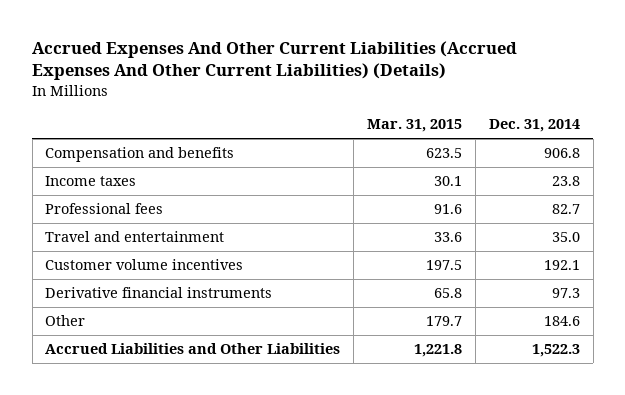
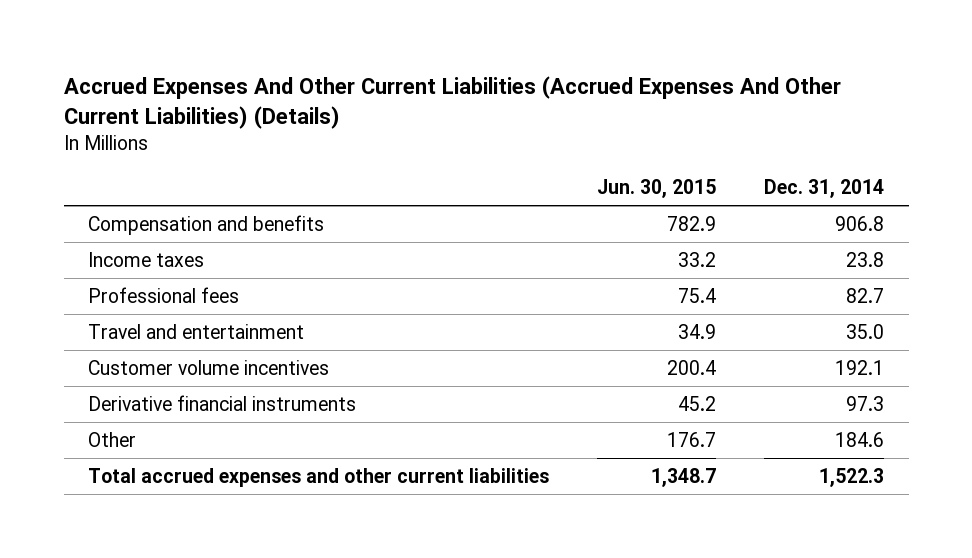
- | Mar. 31, 2015 | Dec. 31, 2014
+ | Jun. 30, 2015 | Dec. 31, 2014
- Accrued Liabilities and Other Liabilities | 1,221.8 | 1,522.3
+ Total accrued expenses and other current liabilities | 1,348.7 | 1,522.3

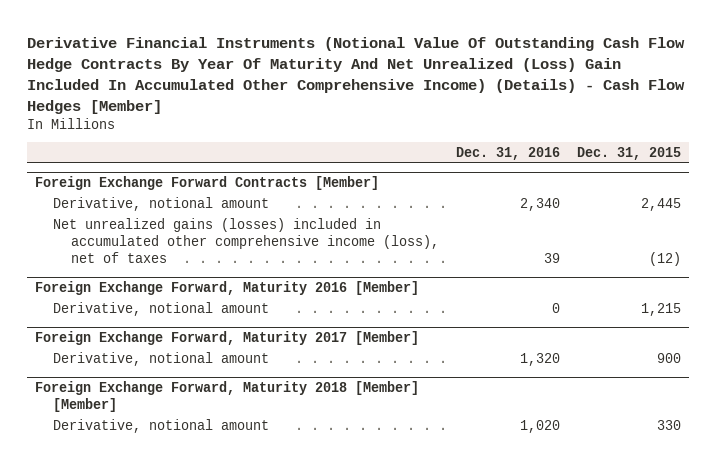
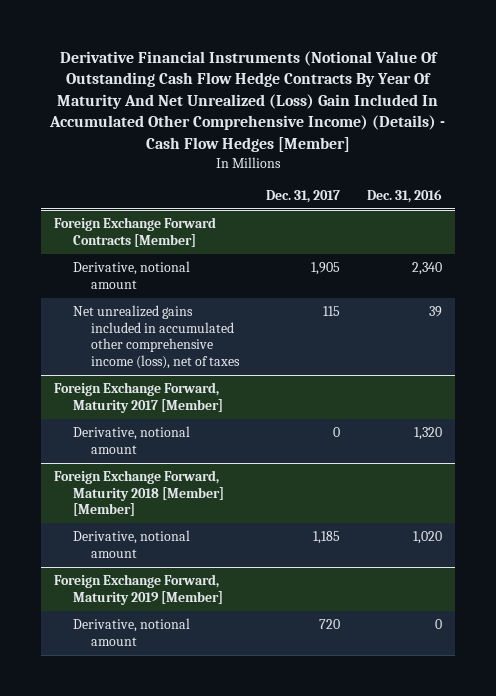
- | Dec. 31, 2016 | Dec. 31, 2015
+ | Dec. 31, 2017 | Dec. 31, 2016
@ Foreign Exchange Forward Contracts [Member]
- Net unrealized gains (losses) included in accumulated other comprehensive income (loss), net of taxes | 39 | (12)
- Foreign Exchange Forward, Maturity 2016 [Member]
- Derivative, notional amount | 0 | 1,215
@ Foreign Exchange Forward Contracts [Member]
+ Net unrealized gains included in accumulated other comprehensive income (loss), net of taxes | 115 | 39
+ Foreign Exchange Forward, Maturity 2019 [Member]
+ Derivative, notional amount | 720 | 0

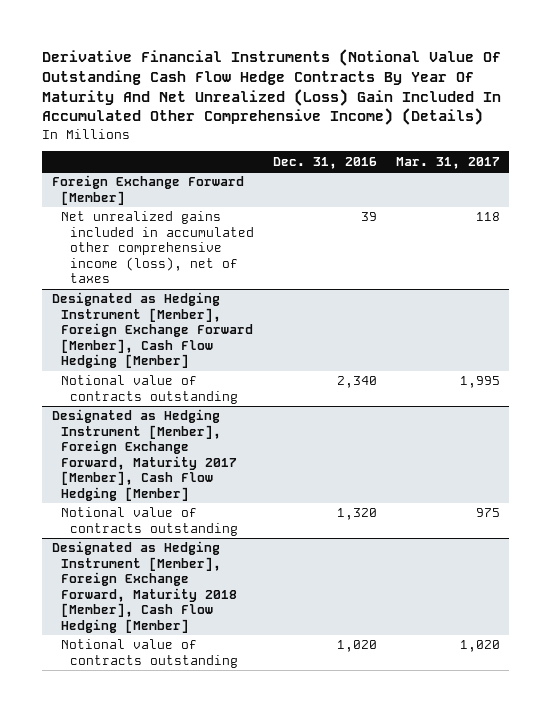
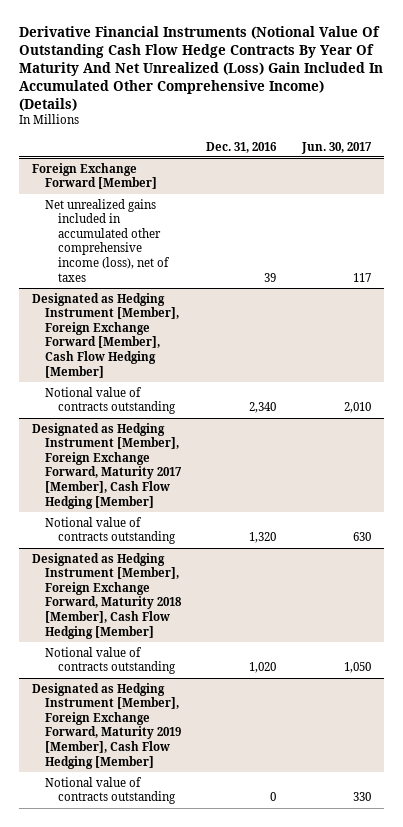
- | Dec. 31, 2016 | Mar. 31, 2017
+ | Dec. 31, 2016 | Jun. 30, 2017
+ Designated as Hedging Instrument [Member], Foreign Exchange Forward, Maturity 2019 [Member], Cash Flow Hedging [Member]
+ Notional value of contracts outstanding | 0 | 330

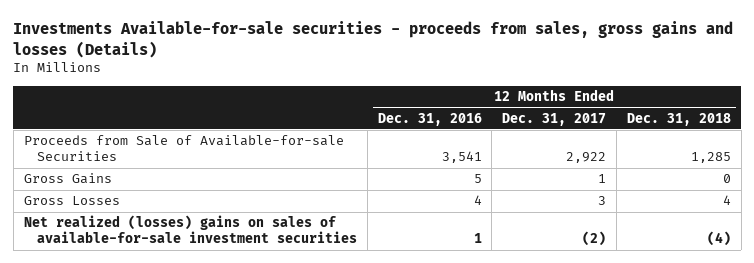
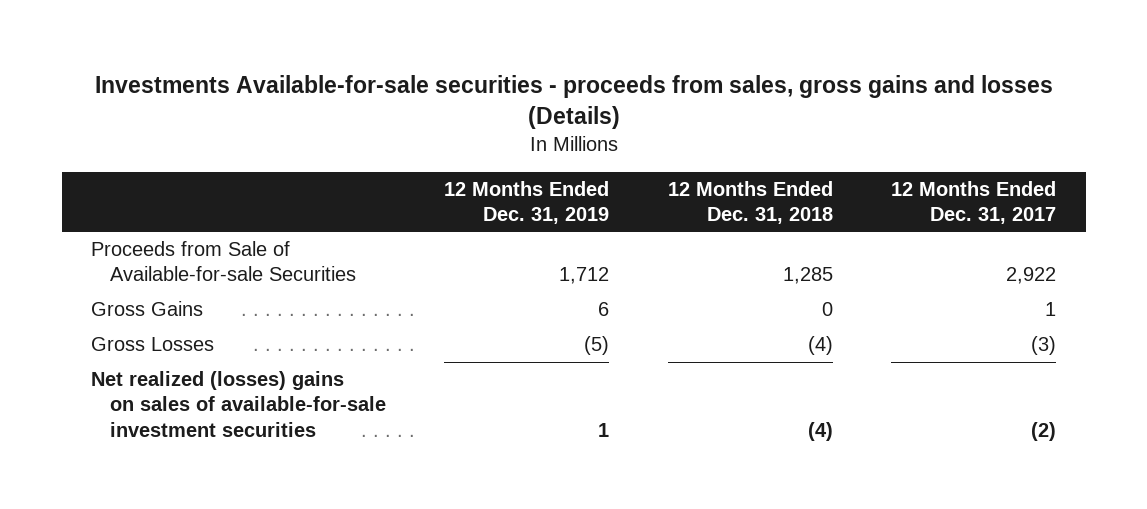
- | 12 Months Ended Dec. 31, 2016 | 12 Months Ended Dec. 31, 2017 | 12 Months Ended Dec. 31, 2018
+ | 12 Months Ended Dec. 31, 2019 | 12 Months Ended Dec. 31, 2018 | 12 Months Ended Dec. 31, 2017
- Gross Losses | 4 | 3 | 4
+ Gross Losses | (5) | (4) | (3)

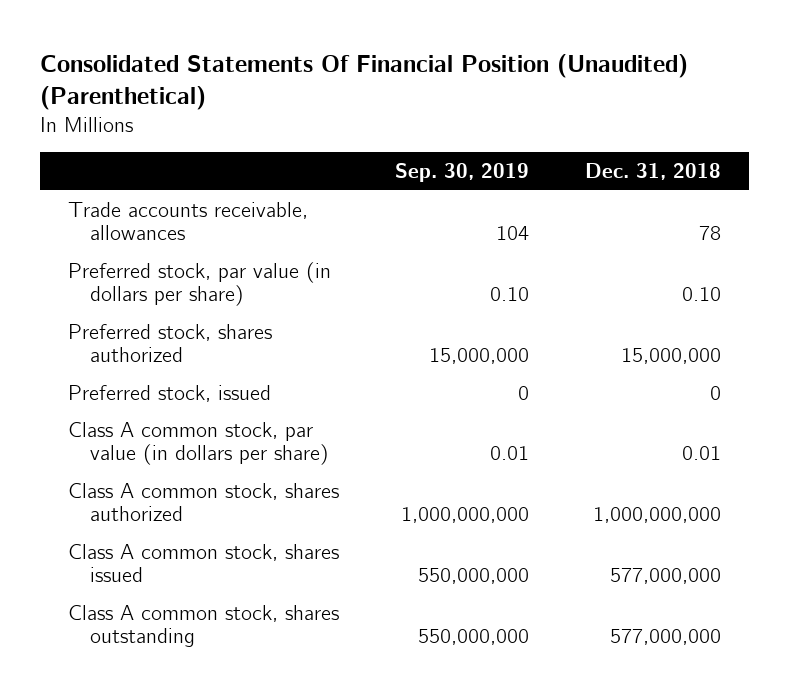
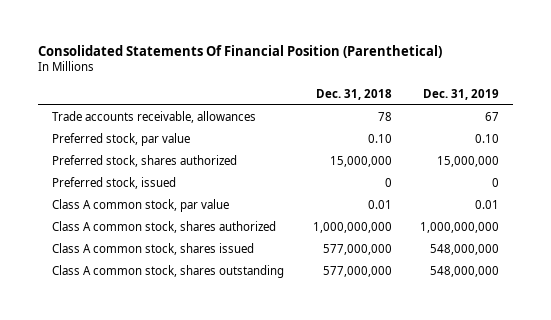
- Consolidated Statements Of Financial Position (Unaudited) (Parenthetical)
+ Consolidated Statements Of Financial Position (Parenthetical)
- | Sep. 30, 2019 | Dec. 31, 2018
+ | Dec. 31, 2018 | Dec. 31, 2019
- Preferred stock, par value (in dollars per share) | 0.10 | 0.10
+ Preferred stock, par value | 0.10 | 0.10
- Class A common stock, par value (in dollars per share) | 0.01 | 0.01
+ Class A common stock, par value | 0.01 | 0.01

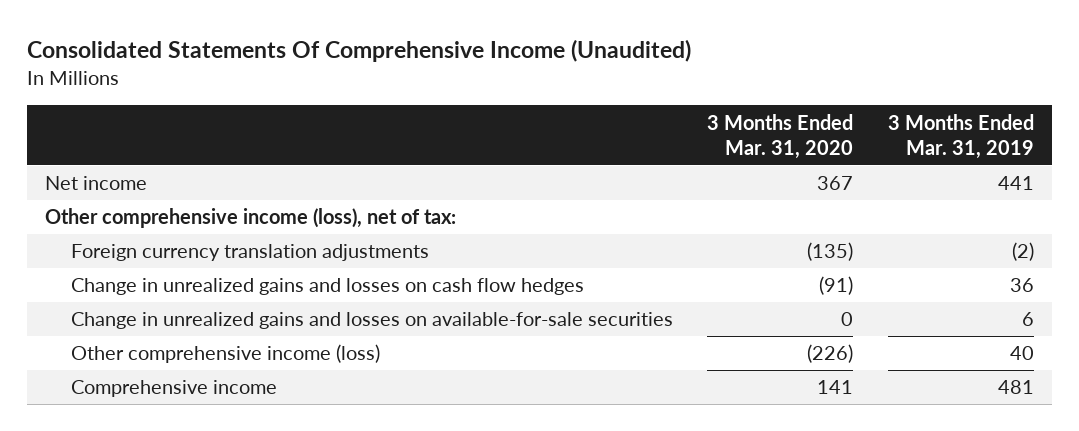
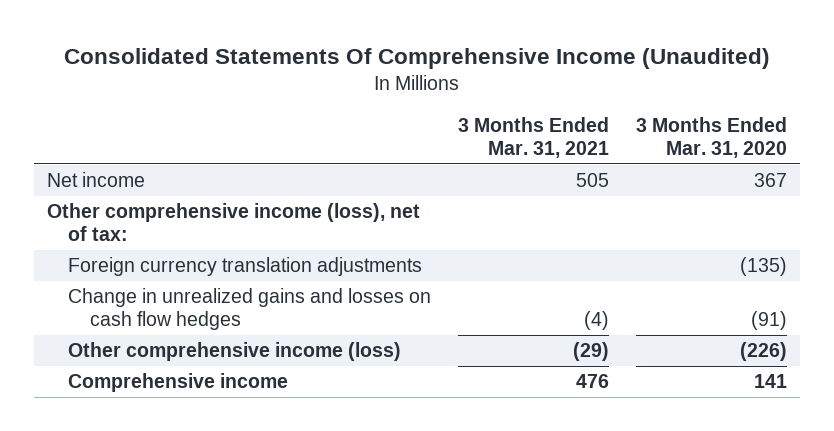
- | 3 Months Ended Mar. 31, 2020 | 3 Months Ended Mar. 31, 2019
+ | 3 Months Ended Mar. 31, 2021 | 3 Months Ended Mar. 31, 2020
- Change in unrealized gains and losses on available-for-sale securities | 0 | 6

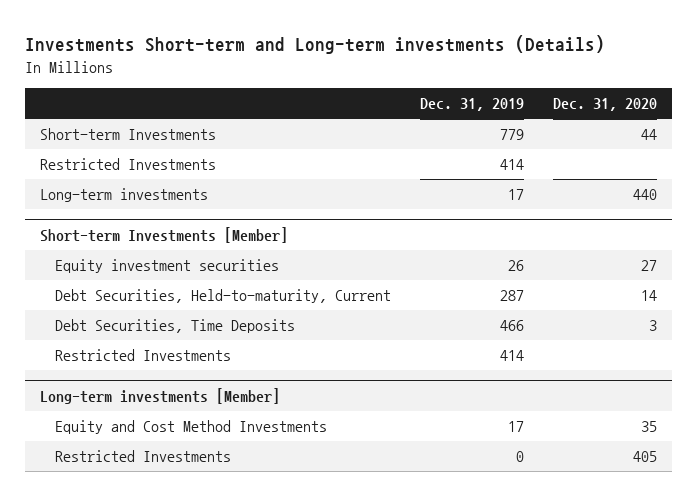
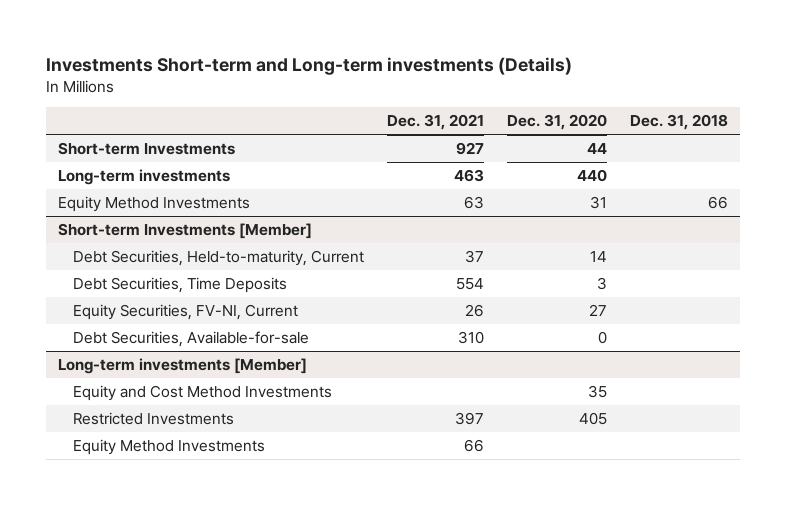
- | Dec. 31, 2019 | Dec. 31, 2020
+ | Dec. 31, 2021 | Dec. 31, 2020 | Dec. 31, 2018
- Restricted Investments | 414 |
+ Equity Method Investments | 63 | 31 | 66
@ Short-term Investments [Member]
- Equity investment securities | 26 | 27
- Restricted Investments | 414 |
+ Equity Securities, FV-NI, Current | 26 | 27 |
+ Debt Securities, Available-for-sale | 310 | 0 |
@ Long-term investments [Member]
+ Equity Method Investments | 66 | |

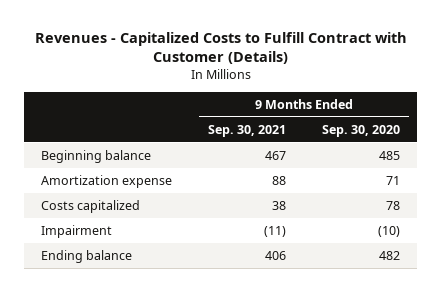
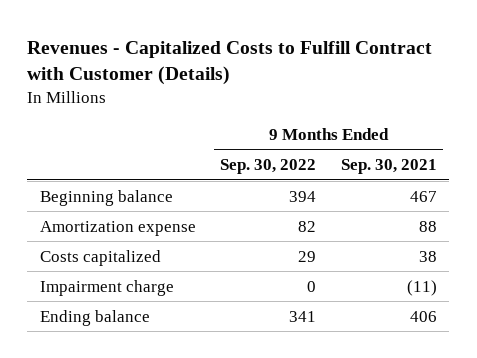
- | 9 Months Ended Sep. 30, 2021 | 9 Months Ended Sep. 30, 2020
+ | 9 Months Ended Sep. 30, 2022 | 9 Months Ended Sep. 30, 2021
- Impairment | (11) | (10)
+ Impairment charge | 0 | (11)

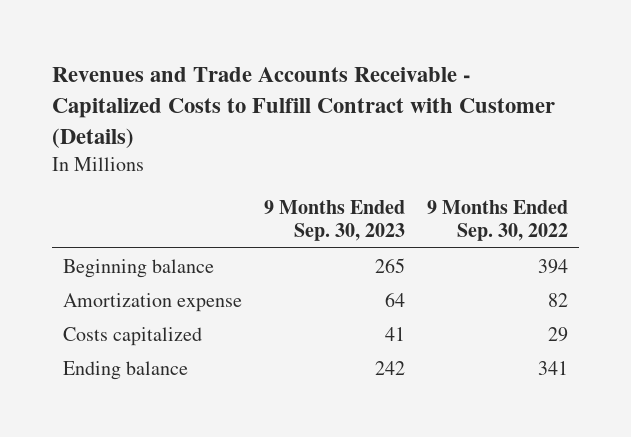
- Revenues - Capitalized Costs to Fulfill Contract with Customer (Details)
+ Revenues and Trade Accounts Receivable - Capitalized Costs to Fulfill Contract with Customer (Details)
- | 9 Months Ended Sep. 30, 2022 | 9 Months Ended Sep. 30, 2021
+ | 9 Months Ended Sep. 30, 2023 | 9 Months Ended Sep. 30, 2022
- Impairment charge | 0 | (11)

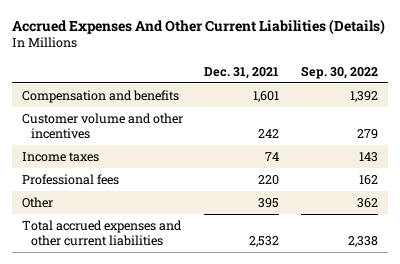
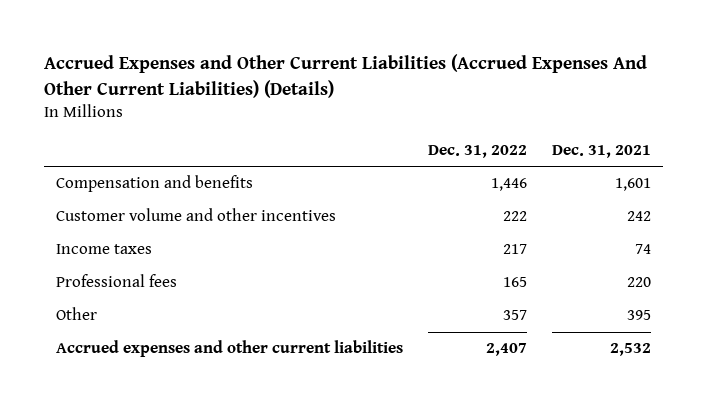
- Accrued Expenses And Other Current Liabilities (Details)
+ Accrued Expenses and Other Current Liabilities (Accrued Expenses And Other Current Liabilities) (Details)
- | Dec. 31, 2021 | Sep. 30, 2022
+ | Dec. 31, 2022 | Dec. 31, 2021
- Total accrued expenses and other current liabilities | 2,532 | 2,338
+ Accrued expenses and other current liabilities | 2,407 | 2,532

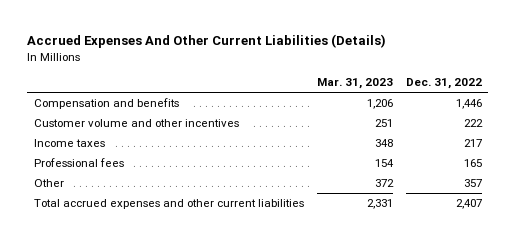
- Accrued Expenses and Other Current Liabilities (Accrued Expenses And Other Current Liabilities) (Details)
+ Accrued Expenses And Other Current Liabilities (Details)
- | Dec. 31, 2022 | Dec. 31, 2021
+ | Mar. 31, 2023 | Dec. 31, 2022
- Accrued expenses and other current liabilities | 2,407 | 2,532
+ Total accrued expenses and other current liabilities | 2,331 | 2,407

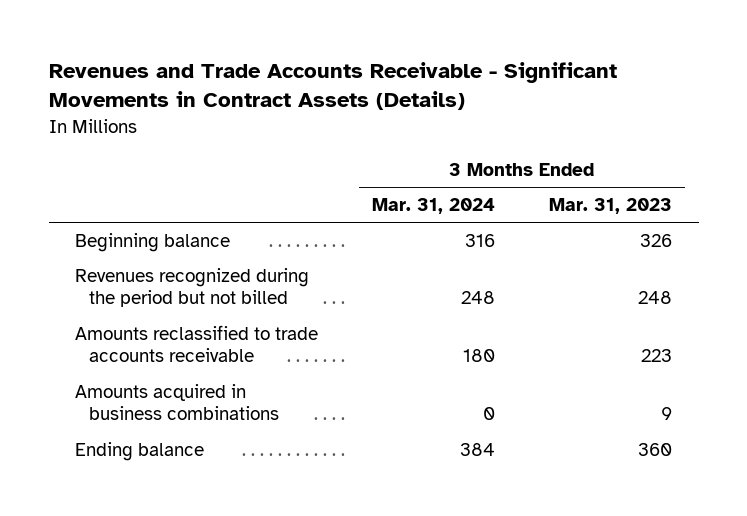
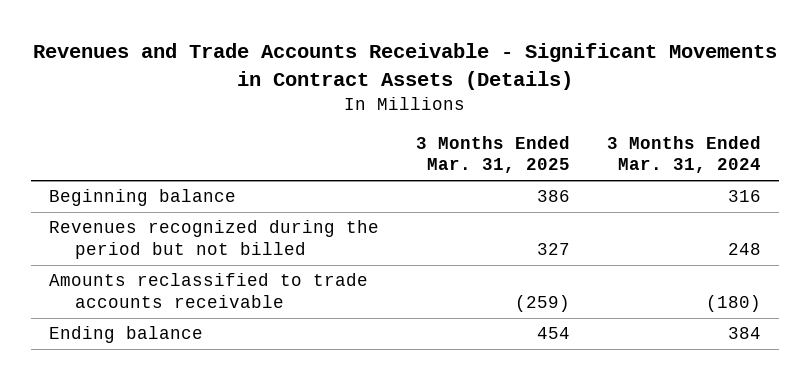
- | 3 Months Ended Mar. 31, 2024 | 3 Months Ended Mar. 31, 2023
+ | 3 Months Ended Mar. 31, 2025 | 3 Months Ended Mar. 31, 2024
- Amounts reclassified to trade accounts receivable | 180 | 223
- Amounts acquired in business combinations | 0 | 9
+ Amounts reclassified to trade accounts receivable | (259) | (180)

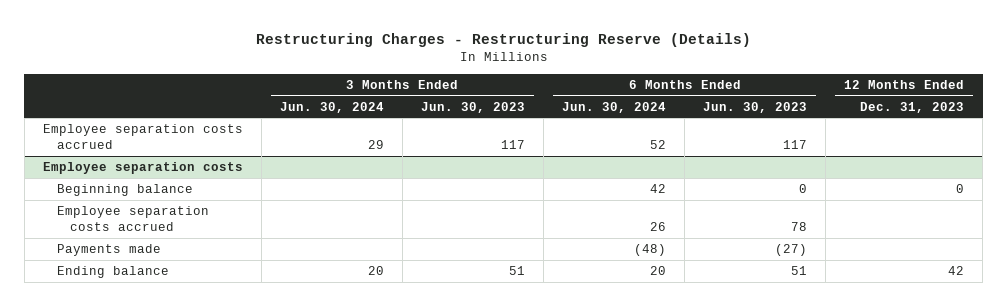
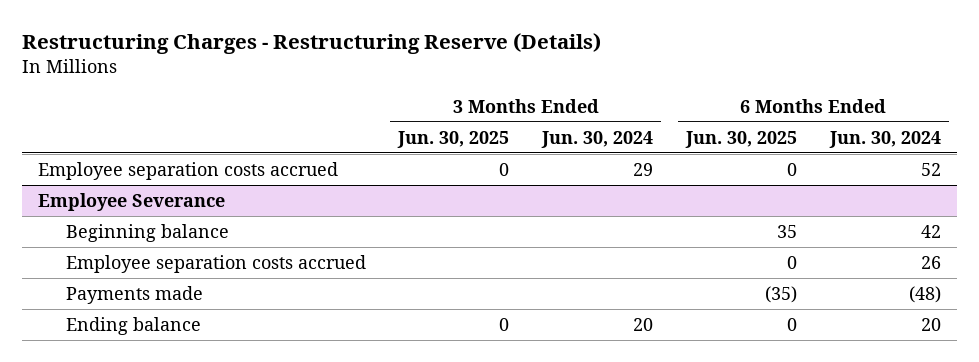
- | 3 Months Ended Jun. 30, 2024 | 3 Months Ended Jun. 30, 2023 | 6 Months Ended Jun. 30, 2024 | 6 Months Ended Jun. 30, 2023 | 12 Months Ended Dec. 31, 2023
+ | 3 Months Ended Jun. 30, 2025 | 3 Months Ended Jun. 30, 2024 | 6 Months Ended Jun. 30, 2025 | 6 Months Ended Jun. 30, 2024
- Employee separation costs
+ Employee Severance

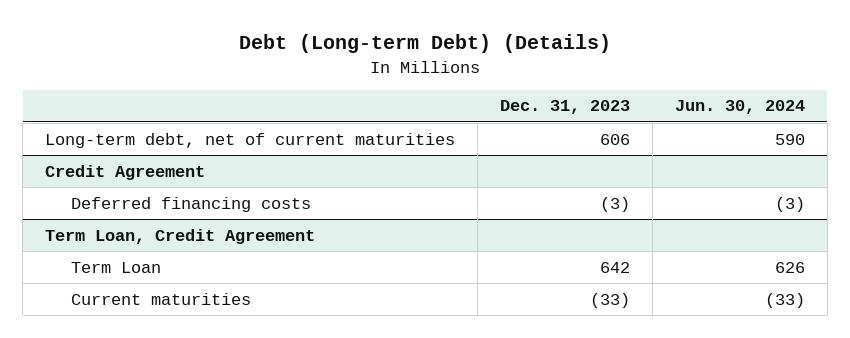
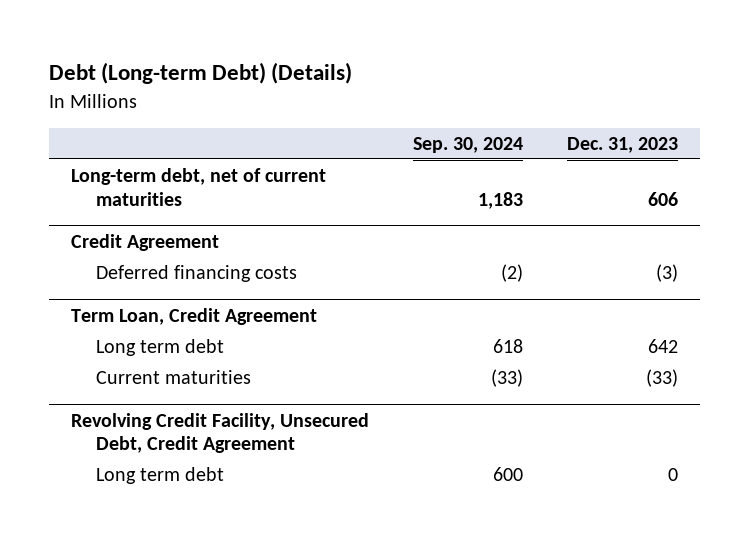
- | Dec. 31, 2023 | Jun. 30, 2024
+ | Sep. 30, 2024 | Dec. 31, 2023
@ Term Loan, Credit Agreement
- Term Loan | 642 | 626
+ Long term debt | 618 | 642
+ Revolving Credit Facility, Unsecured Debt, Credit Agreement
+ Long term debt | 600 | 0

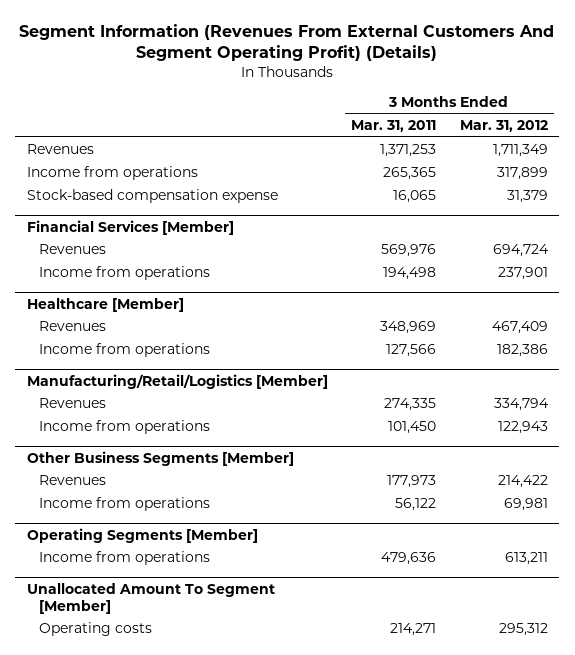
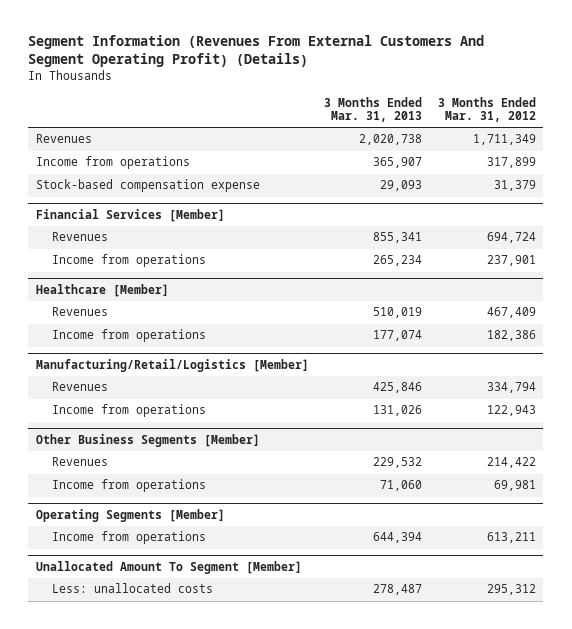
- | 3 Months Ended Mar. 31, 2011 | 3 Months Ended Mar. 31, 2012
+ | 3 Months Ended Mar. 31, 2013 | 3 Months Ended Mar. 31, 2012
@ Unallocated Amount To Segment [Member]
- Operating costs | 214,271 | 295,312
+ Less: unallocated costs | 278,487 | 295,312

